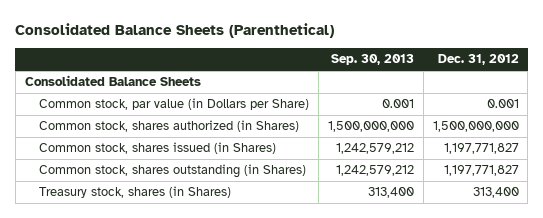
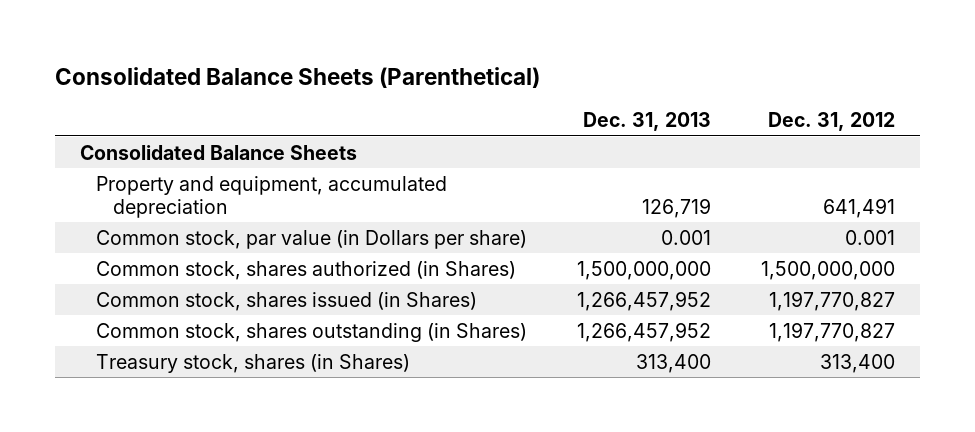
- | Sep. 30, 2013 | Dec. 31, 2012
+ | Dec. 31, 2013 | Dec. 31, 2012
- Common stock, par value (in Dollars per Share) | 0.001 | 0.001
+ Property and equipment, accumulated depreciation | 126,719 | 641,491
+ Common stock, par value (in Dollars per share) | 0.001 | 0.001
- Common stock, shares issued (in Shares) | 1,242,579,212 | 1,197,771,827
- Common stock, shares outstanding (in Shares) | 1,242,579,212 | 1,197,771,827
+ Common stock, shares issued (in Shares) | 1,266,457,952 | 1,197,770,827
+ Common stock, shares outstanding (in Shares) | 1,266,457,952 | 1,197,770,827

